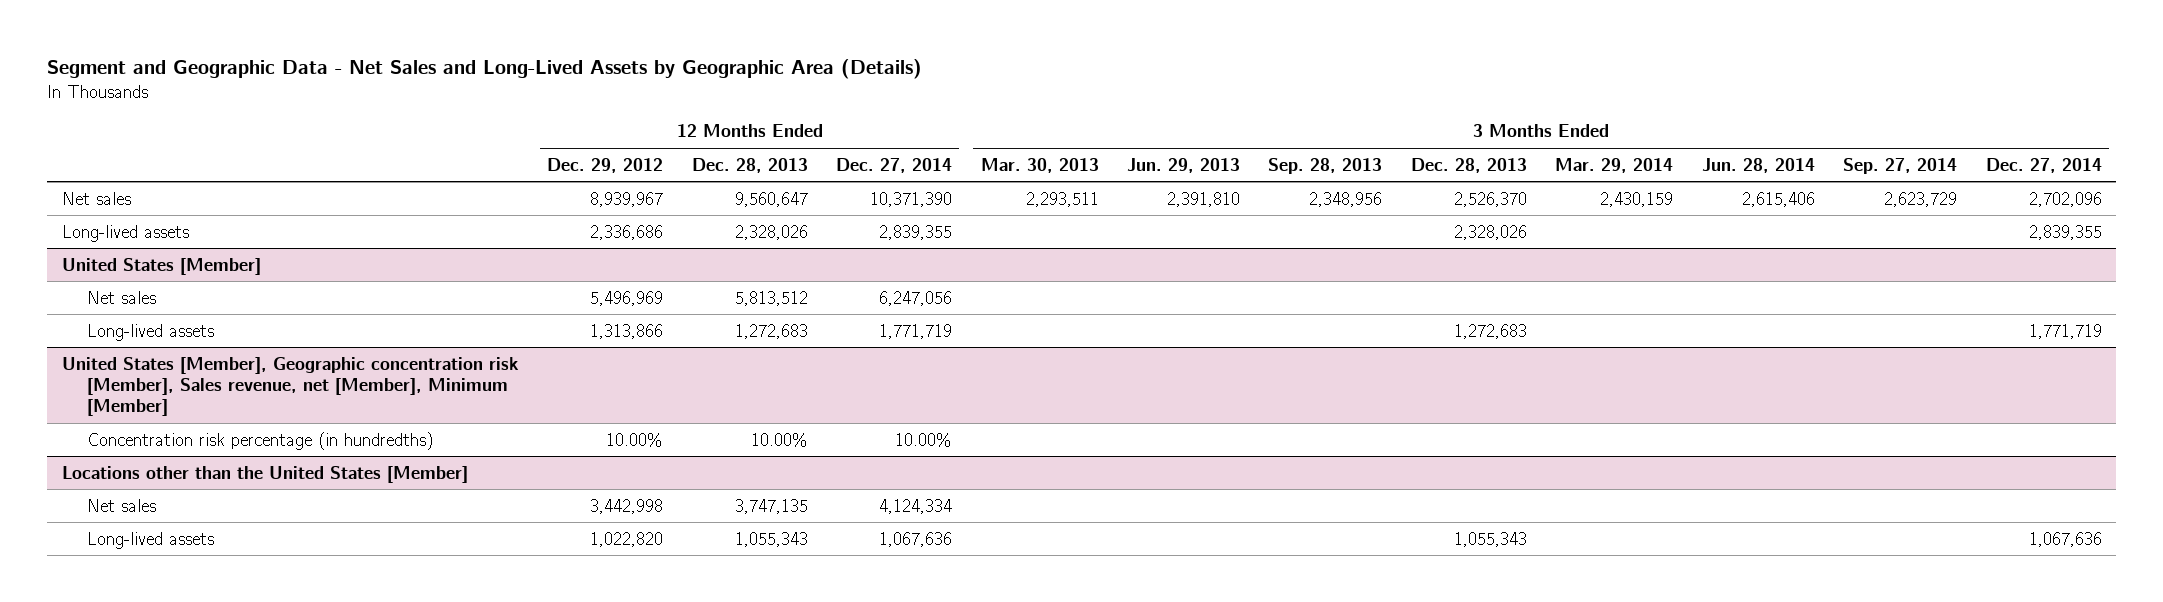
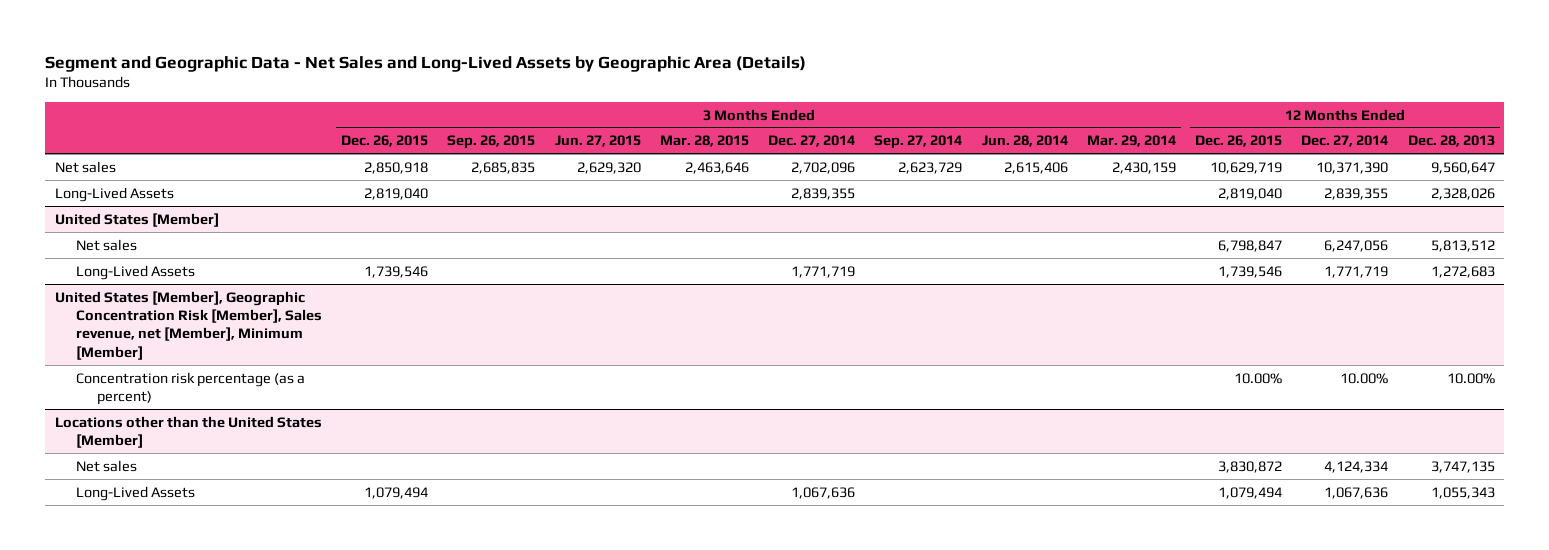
- | 12 Months Ended Dec. 29, 2012 | 12 Months Ended Dec. 28, 2013 | 12 Months Ended Dec. 27, 2014 | 3 Months Ended Mar. 30, 2013 | 3 Months Ended Jun. 29, 2013 | 3 Months Ended Sep. 28, 2013 | 3 Months Ended Dec. 28, 2013 | 3 Months Ended Mar. 29, 2014 | 3 Months Ended Jun. 28, 2014 | 3 Months Ended Sep. 27, 2014 | 3 Months Ended Dec. 27, 2014
+ | 3 Months Ended Dec. 26, 2015 | 3 Months Ended Sep. 26, 2015 | 3 Months Ended Jun. 27, 2015 | 3 Months Ended Mar. 28, 2015 | 3 Months Ended Dec. 27, 2014 | 3 Months Ended Sep. 27, 2014 | 3 Months Ended Jun. 28, 2014 | 3 Months Ended Mar. 29, 2014 | 12 Months Ended Dec. 26, 2015 | 12 Months Ended Dec. 27, 2014 | 12 Months Ended Dec. 28, 2013
- Long-lived assets | 2,336,686 | 2,328,026 | 2,839,355 | | | | 2,328,026 | | | | 2,839,355
+ Long-Lived Assets | 2,819,040 | | | | 2,839,355 | | | | 2,819,040 | 2,839,355 | 2,328,026
@ United States [Member]
- Long-lived assets | 1,313,866 | 1,272,683 | 1,771,719 | | | | 1,272,683 | | | | 1,771,719
- United States [Member], Geographic concentration risk [Member], Sales revenue, net [Member], Minimum [Member]
- Concentration risk percentage (in hundredths) | 10.00% | 10.00% | 10.00% | | | | | | | |
@ United States [Member]
+ Long-Lived Assets | 1,739,546 | | | | 1,771,719 | | | | 1,739,546 | 1,771,719 | 1,272,683
+ United States [Member], Geographic Concentration Risk [Member], Sales revenue, net [Member], Minimum [Member]
+ Concentration risk percentage (as a percent) | | | | | | | | | 10.00% | 10.00% | 10.00%
@ Locations other than the United States [Member]
- Long-lived assets | 1,022,820 | 1,055,343 | 1,067,636 | | | | 1,055,343 | | | | 1,067,636
+ Long-Lived Assets | 1,079,494 | | | | 1,067,636 | | | | 1,079,494 | 1,067,636 | 1,055,343

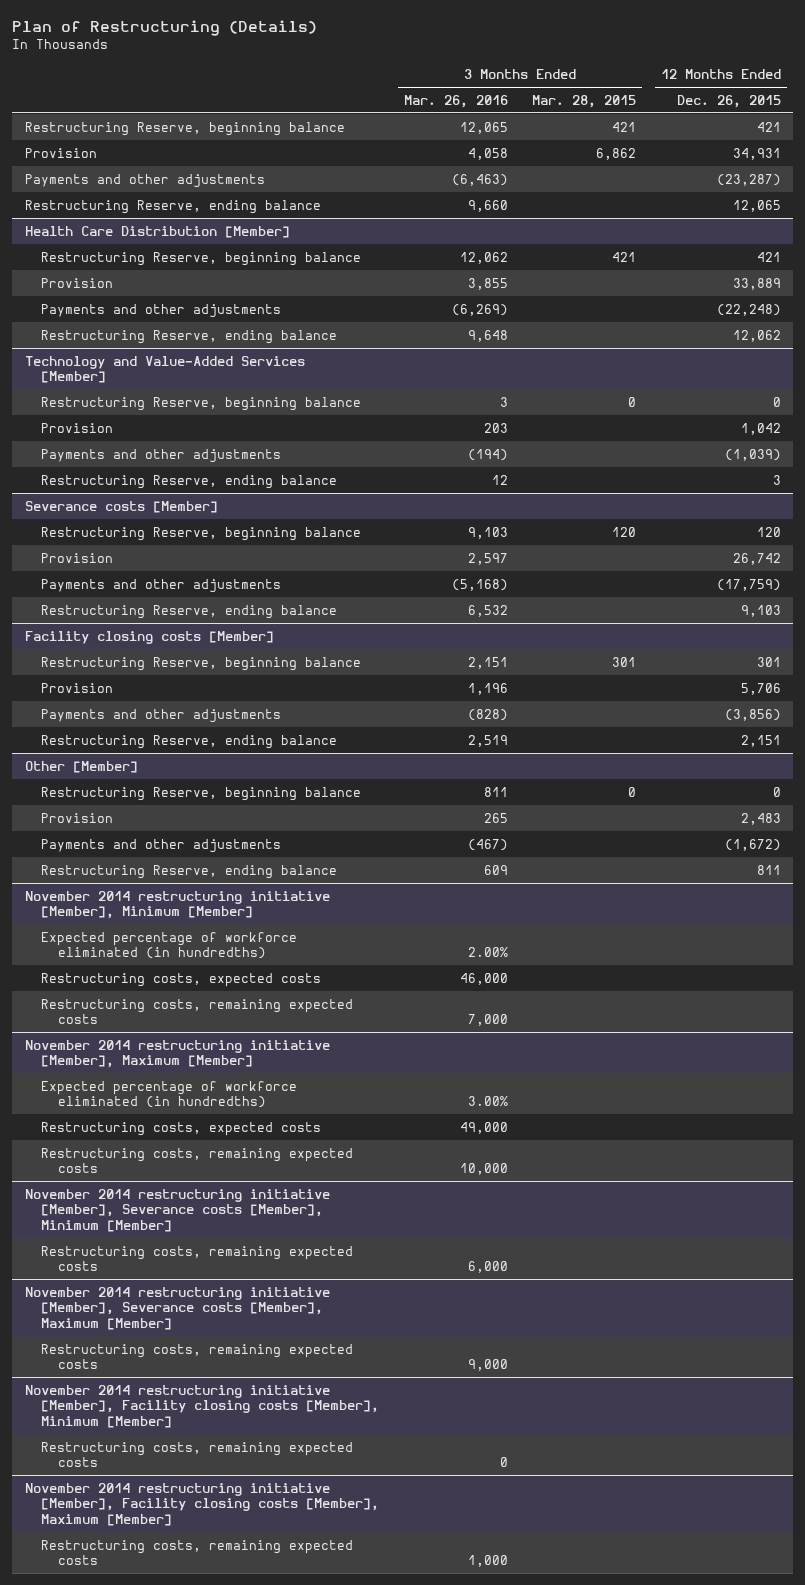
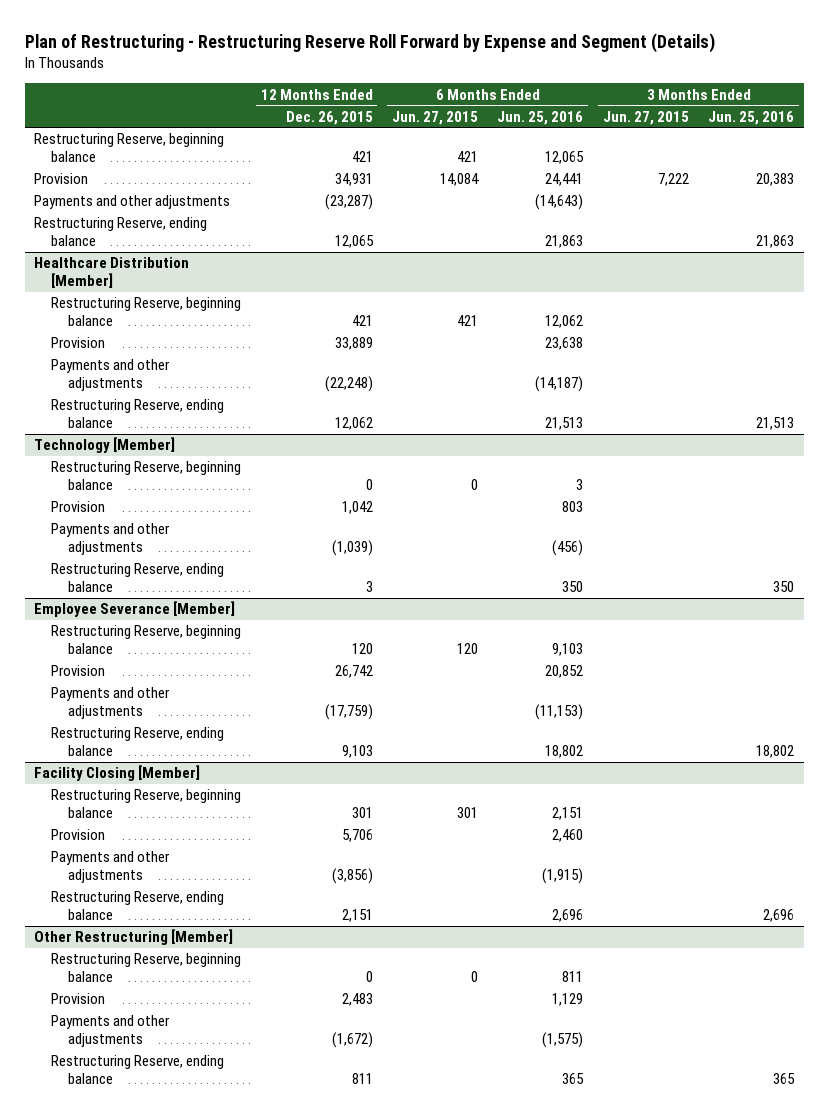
- Plan of Restructuring (Details)
+ Plan of Restructuring - Restructuring Reserve Roll Forward by Expense and Segment (Details)
- | 3 Months Ended Mar. 26, 2016 | 3 Months Ended Mar. 28, 2015 | 12 Months Ended Dec. 26, 2015
+ | 12 Months Ended Dec. 26, 2015 | 6 Months Ended Jun. 27, 2015 | 6 Months Ended Jun. 25, 2016 | 3 Months Ended Jun. 27, 2015 | 3 Months Ended Jun. 25, 2016
- Health Care Distribution [Member]
+ Healthcare Distribution [Member]
- Technology and Value-Added Services [Member]
+ Technology [Member]
- Severance costs [Member]
+ Employee Severance [Member]
- Facility closing costs [Member]
+ Facility Closing [Member]
- Other [Member]
+ Other Restructuring [Member]
- November 2014 restructuring initiative [Member], Minimum [Member]
- Expected percentage of workforce eliminated (in hundredths) | 2.00% | |
- Restructuring costs, expected costs | 46,000 | |
- Restructuring costs, remaining expected costs | 7,000 | |
- November 2014 restructuring initiative [Member], Maximum [Member]
- Expected percentage of workforce eliminated (in hundredths) | 3.00% | |
- Restructuring costs, expected costs | 49,000 | |
- Restructuring costs, remaining expected costs | 10,000 | |
- November 2014 restructuring initiative [Member], Severance costs [Member], Minimum [Member]
- Restructuring costs, remaining expected costs | 6,000 | |
- November 2014 restructuring initiative [Member], Severance costs [Member], Maximum [Member]
- Restructuring costs, remaining expected costs | 9,000 | |
- November 2014 restructuring initiative [Member], Facility closing costs [Member], Minimum [Member]
- Restructuring costs, remaining expected costs | 0 | |
- November 2014 restructuring initiative [Member], Facility closing costs [Member], Maximum [Member]
- Restructuring costs, remaining expected costs | 1,000 | |

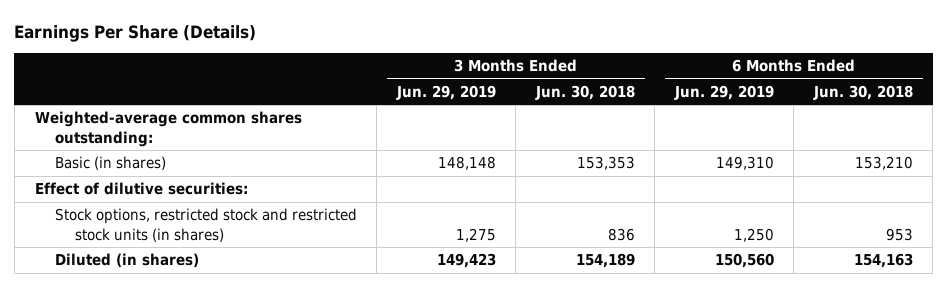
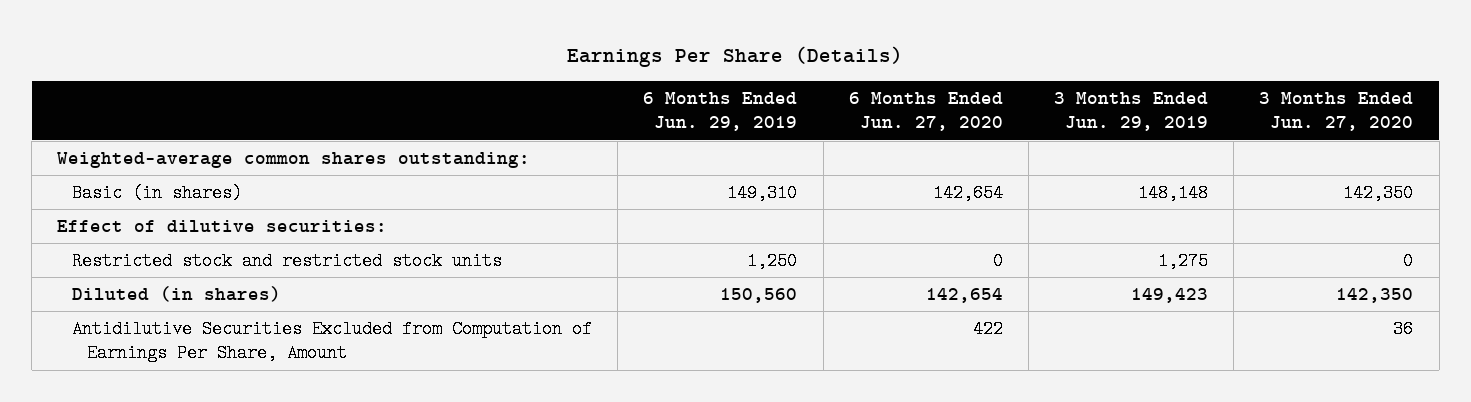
- | 3 Months Ended Jun. 29, 2019 | 3 Months Ended Jun. 30, 2018 | 6 Months Ended Jun. 29, 2019 | 6 Months Ended Jun. 30, 2018
+ | 6 Months Ended Jun. 29, 2019 | 6 Months Ended Jun. 27, 2020 | 3 Months Ended Jun. 29, 2019 | 3 Months Ended Jun. 27, 2020
- Stock options, restricted stock and restricted stock units (in shares) | 1,275 | 836 | 1,250 | 953
+ Restricted stock and restricted stock units | 1,250 | 0 | 1,275 | 0
+ Antidilutive Securities Excluded from Computation of Earnings Per Share, Amount | | 422 | | 36

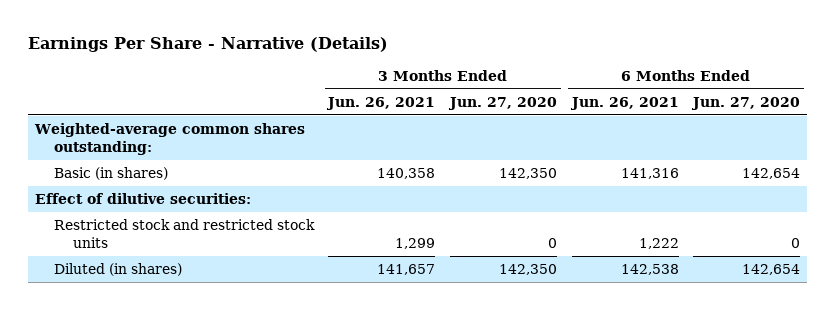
- Earnings Per Share (Details)
+ Earnings Per Share - Narrative (Details)
- | 6 Months Ended Jun. 29, 2019 | 6 Months Ended Jun. 27, 2020 | 3 Months Ended Jun. 29, 2019 | 3 Months Ended Jun. 27, 2020
+ | 3 Months Ended Jun. 26, 2021 | 3 Months Ended Jun. 27, 2020 | 6 Months Ended Jun. 26, 2021 | 6 Months Ended Jun. 27, 2020
- Antidilutive Securities Excluded from Computation of Earnings Per Share, Amount | | 422 | | 36

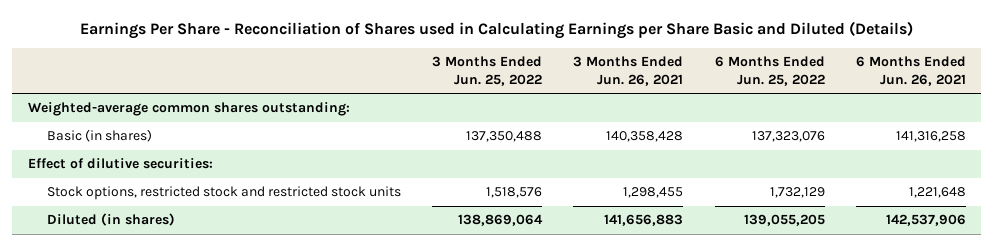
- Earnings Per Share - Narrative (Details)
+ Earnings Per Share - Reconciliation of Shares used in Calculating Earnings per Share Basic and Diluted (Details)
- | 3 Months Ended Jun. 26, 2021 | 3 Months Ended Jun. 27, 2020 | 6 Months Ended Jun. 26, 2021 | 6 Months Ended Jun. 27, 2020
+ | 3 Months Ended Jun. 25, 2022 | 3 Months Ended Jun. 26, 2021 | 6 Months Ended Jun. 25, 2022 | 6 Months Ended Jun. 26, 2021
- Basic (in shares) | 140,358 | 142,350 | 141,316 | 142,654
+ Basic (in shares) | 137,350,488 | 140,358,428 | 137,323,076 | 141,316,258
- Restricted stock and restricted stock units | 1,299 | 0 | 1,222 | 0
- Diluted (in shares) | 141,657 | 142,350 | 142,538 | 142,654
+ Stock options, restricted stock and restricted stock units | 1,518,576 | 1,298,455 | 1,732,129 | 1,221,648
+ Diluted (in shares) | 138,869,064 | 141,656,883 | 139,055,205 | 142,537,906

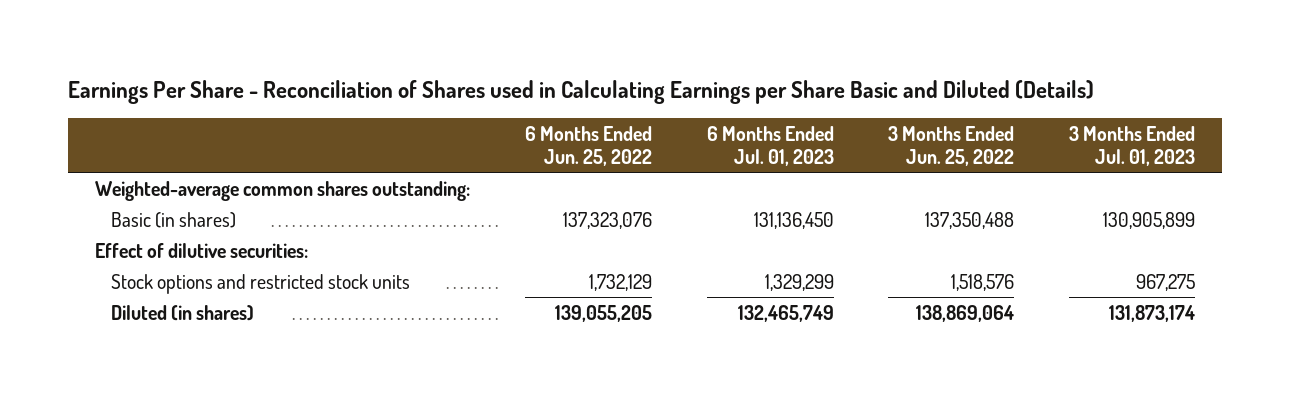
- | 3 Months Ended Jun. 25, 2022 | 3 Months Ended Jun. 26, 2021 | 6 Months Ended Jun. 25, 2022 | 6 Months Ended Jun. 26, 2021
+ | 6 Months Ended Jun. 25, 2022 | 6 Months Ended Jul. 01, 2023 | 3 Months Ended Jun. 25, 2022 | 3 Months Ended Jul. 01, 2023
- Stock options, restricted stock and restricted stock units | 1,518,576 | 1,298,455 | 1,732,129 | 1,221,648
+ Stock options and restricted stock units | 1,732,129 | 1,329,299 | 1,518,576 | 967,275

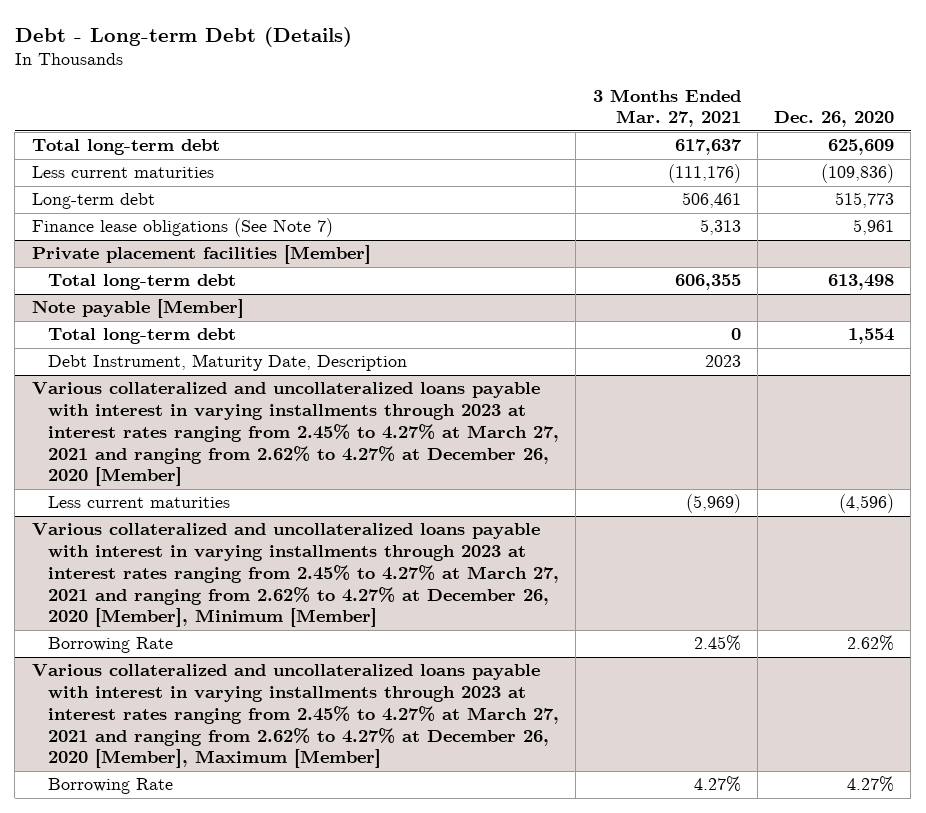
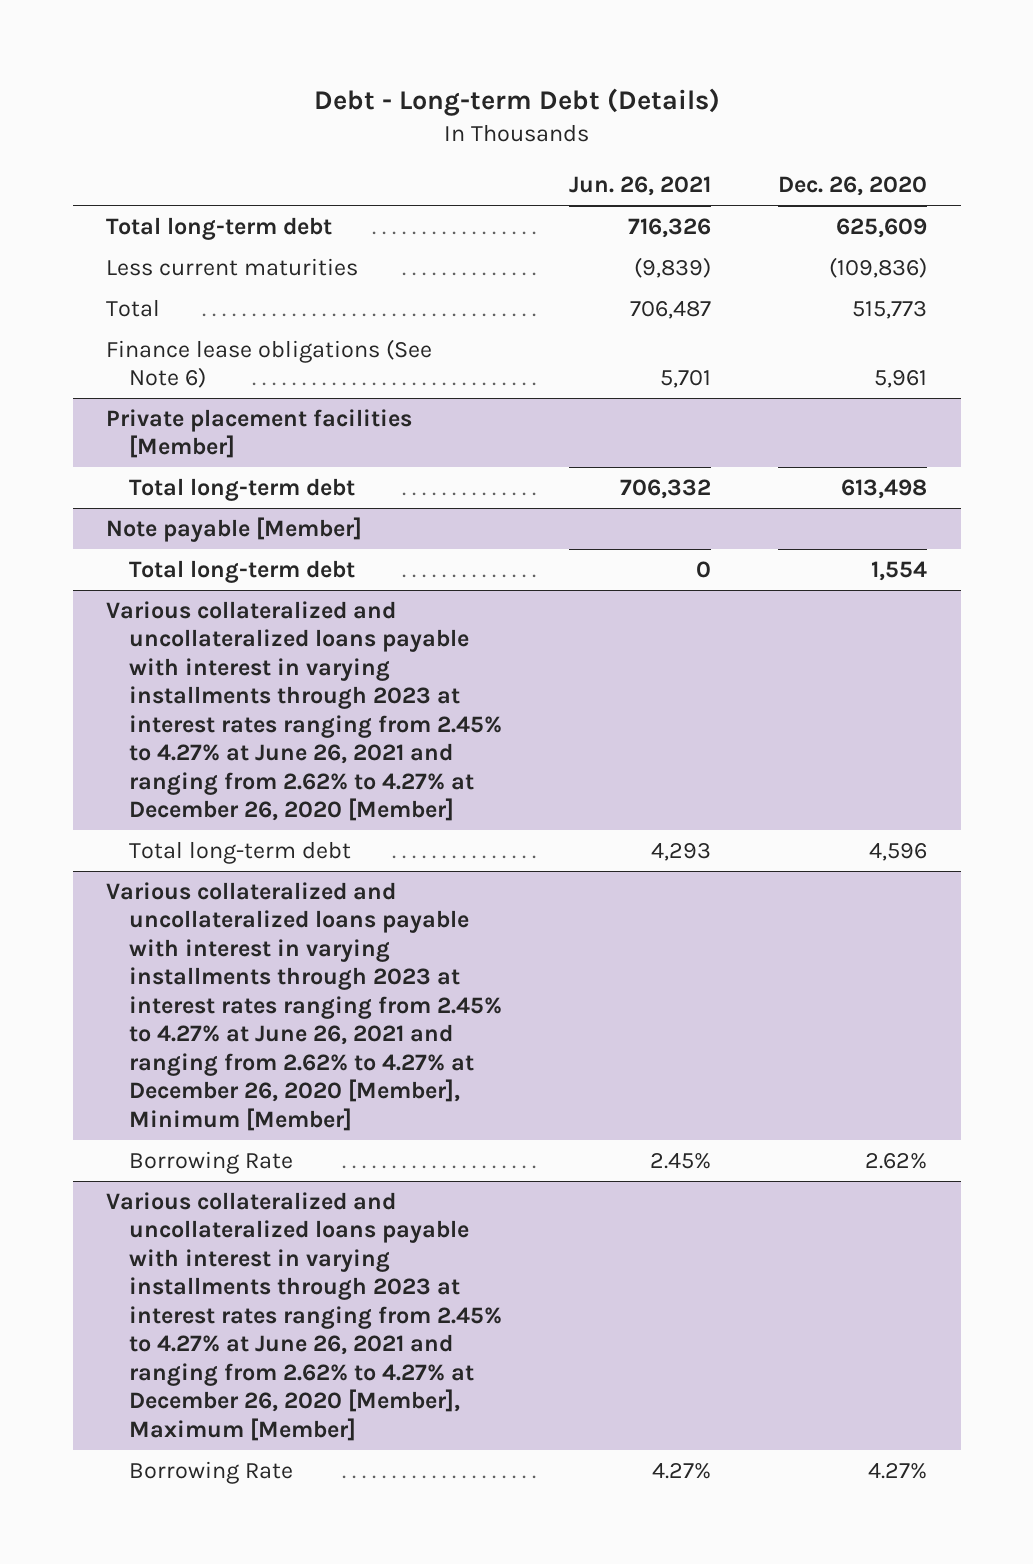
- | 3 Months Ended Mar. 27, 2021 | Dec. 26, 2020
+ | Jun. 26, 2021 | Dec. 26, 2020
- Long-term debt | 506,461 | 515,773
- Finance lease obligations (See Note 7) | 5,313 | 5,961
+ Total | 706,487 | 515,773
+ Finance lease obligations (See Note 6) | 5,701 | 5,961
@ Note payable [Member]
- Debt Instrument, Maturity Date, Description | 2023 |
- Various collateralized and uncollateralized loans payable with interest in varying installments through 2023 at interest rates ranging from 2.45% to 4.27% at March 27, 2021 and ranging from 2.62% to 4.27% at December 26, 2020 [Member]
- Less current maturities | (5,969) | (4,596)
- Various collateralized and uncollateralized loans payable with interest in varying installments through 2023 at interest rates ranging from 2.45% to 4.27% at March 27, 2021 and ranging from 2.62% to 4.27% at December 26, 2020 [Member], Minimum [Member]
+ Various collateralized and uncollateralized loans payable with interest in varying installments through 2023 at interest rates ranging from 2.45% to 4.27% at June 26, 2021 and ranging from 2.62% to 4.27% at December 26, 2020 [Member]
+ Total long-term debt | 4,293 | 4,596
+ Various collateralized and uncollateralized loans payable with interest in varying installments through 2023 at interest rates ranging from 2.45% to 4.27% at June 26, 2021 and ranging from 2.62% to 4.27% at December 26, 2020 [Member], Minimum [Member]
- Various collateralized and uncollateralized loans payable with interest in varying installments through 2023 at interest rates ranging from 2.45% to 4.27% at March 27, 2021 and ranging from 2.62% to 4.27% at December 26, 2020 [Member], Maximum [Member]
+ Various collateralized and uncollateralized loans payable with interest in varying installments through 2023 at interest rates ranging from 2.45% to 4.27% at June 26, 2021 and ranging from 2.62% to 4.27% at December 26, 2020 [Member], Maximum [Member]

